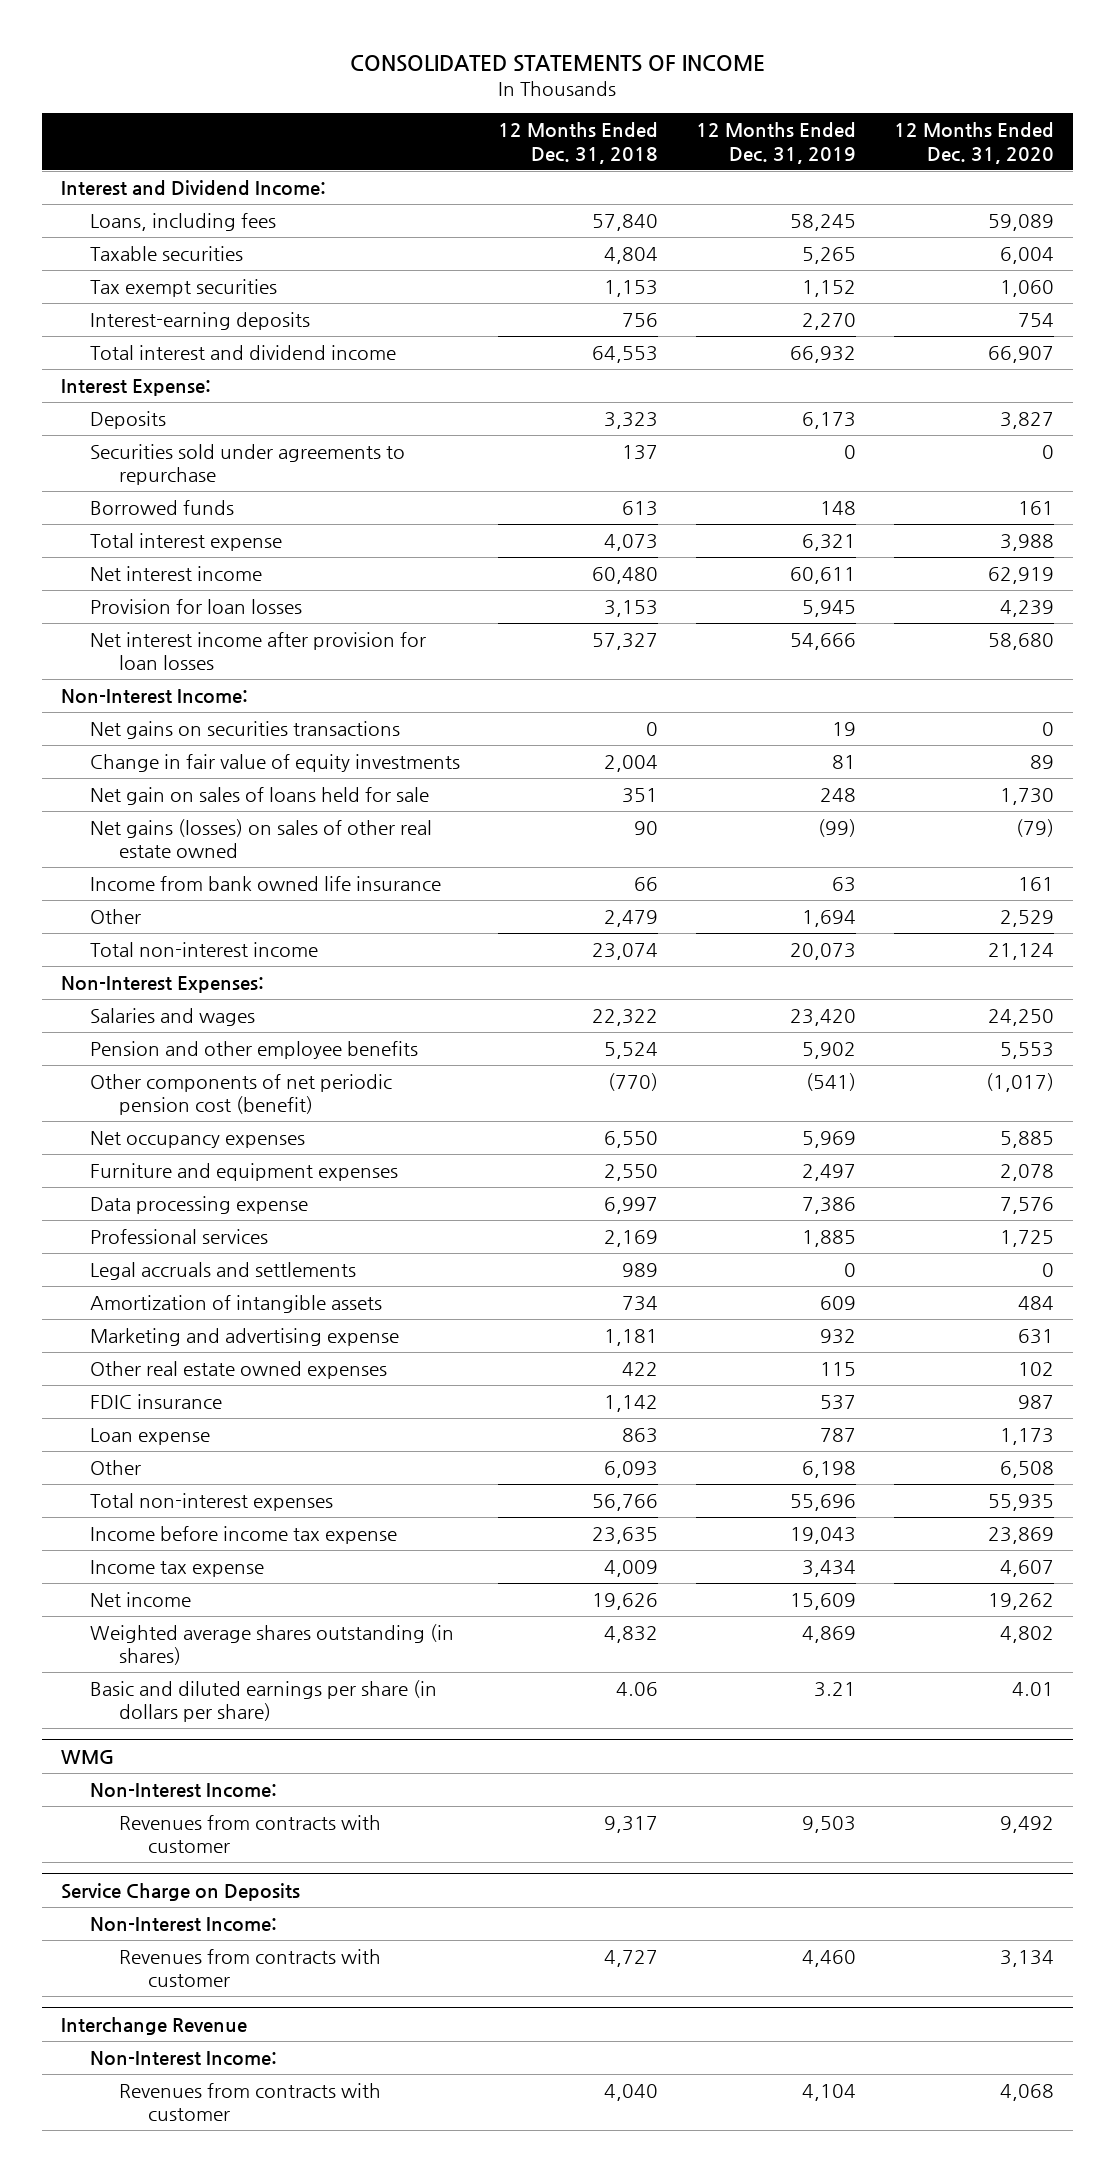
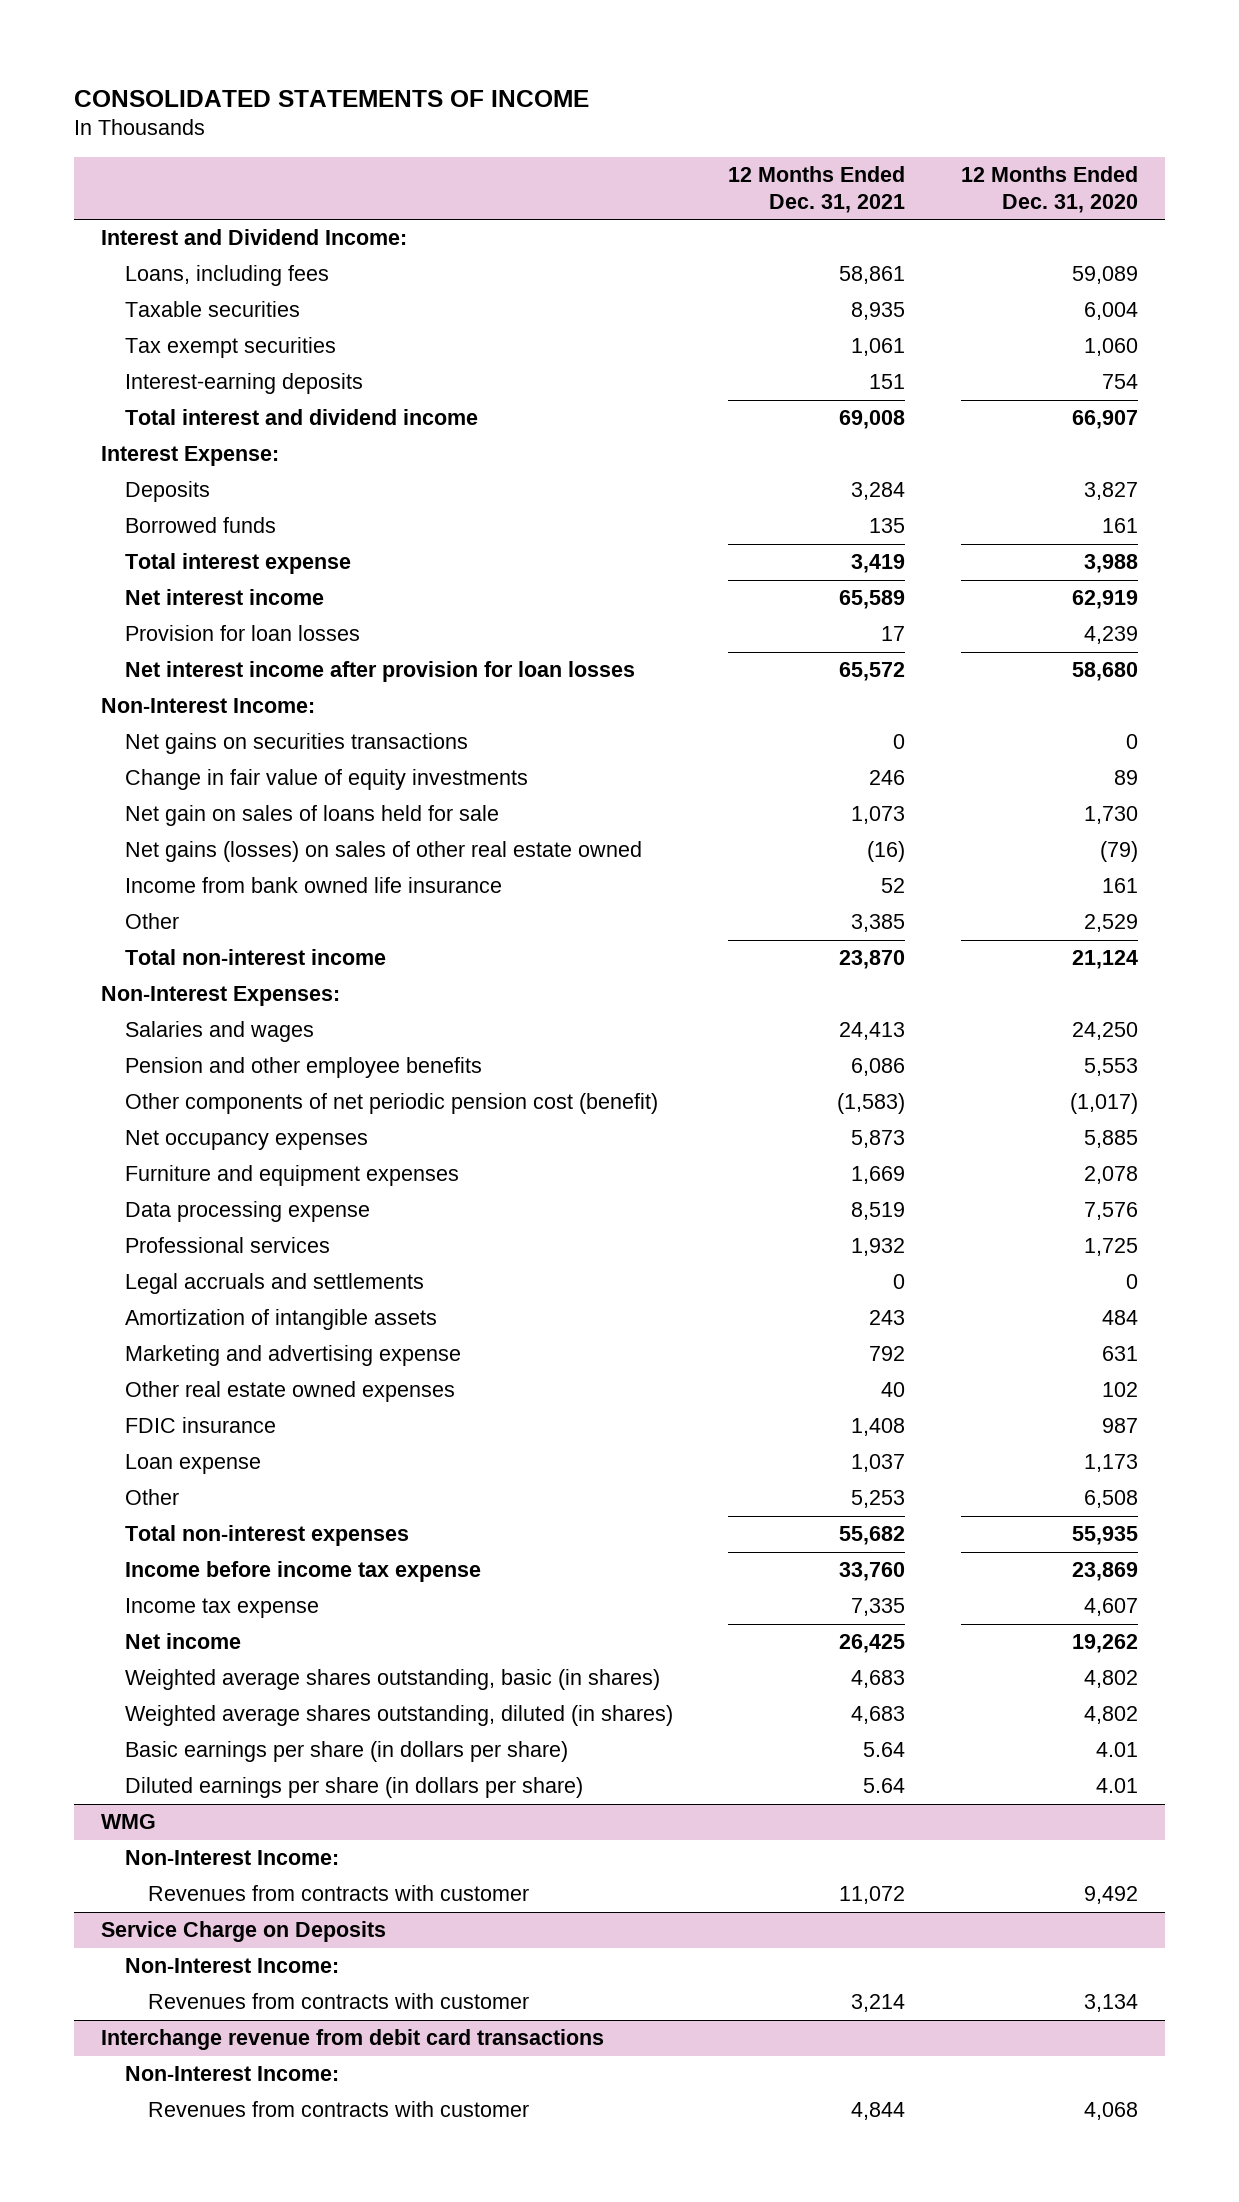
- | 12 Months Ended Dec. 31, 2018 | 12 Months Ended Dec. 31, 2019 | 12 Months Ended Dec. 31, 2020
+ | 12 Months Ended Dec. 31, 2021 | 12 Months Ended Dec. 31, 2020
- Securities sold under agreements to repurchase | 137 | 0 | 0
- Weighted average shares outstanding (in shares) | 4,832 | 4,869 | 4,802
- Basic and diluted earnings per share (in dollars per share) | 4.06 | 3.21 | 4.01
+ Weighted average shares outstanding, basic (in shares) | 4,683 | 4,802
+ Weighted average shares outstanding, diluted (in shares) | 4,683 | 4,802
+ Basic earnings per share (in dollars per share) | 5.64 | 4.01
+ Diluted earnings per share (in dollars per share) | 5.64 | 4.01
- Interchange Revenue
+ Interchange revenue from debit card transactions

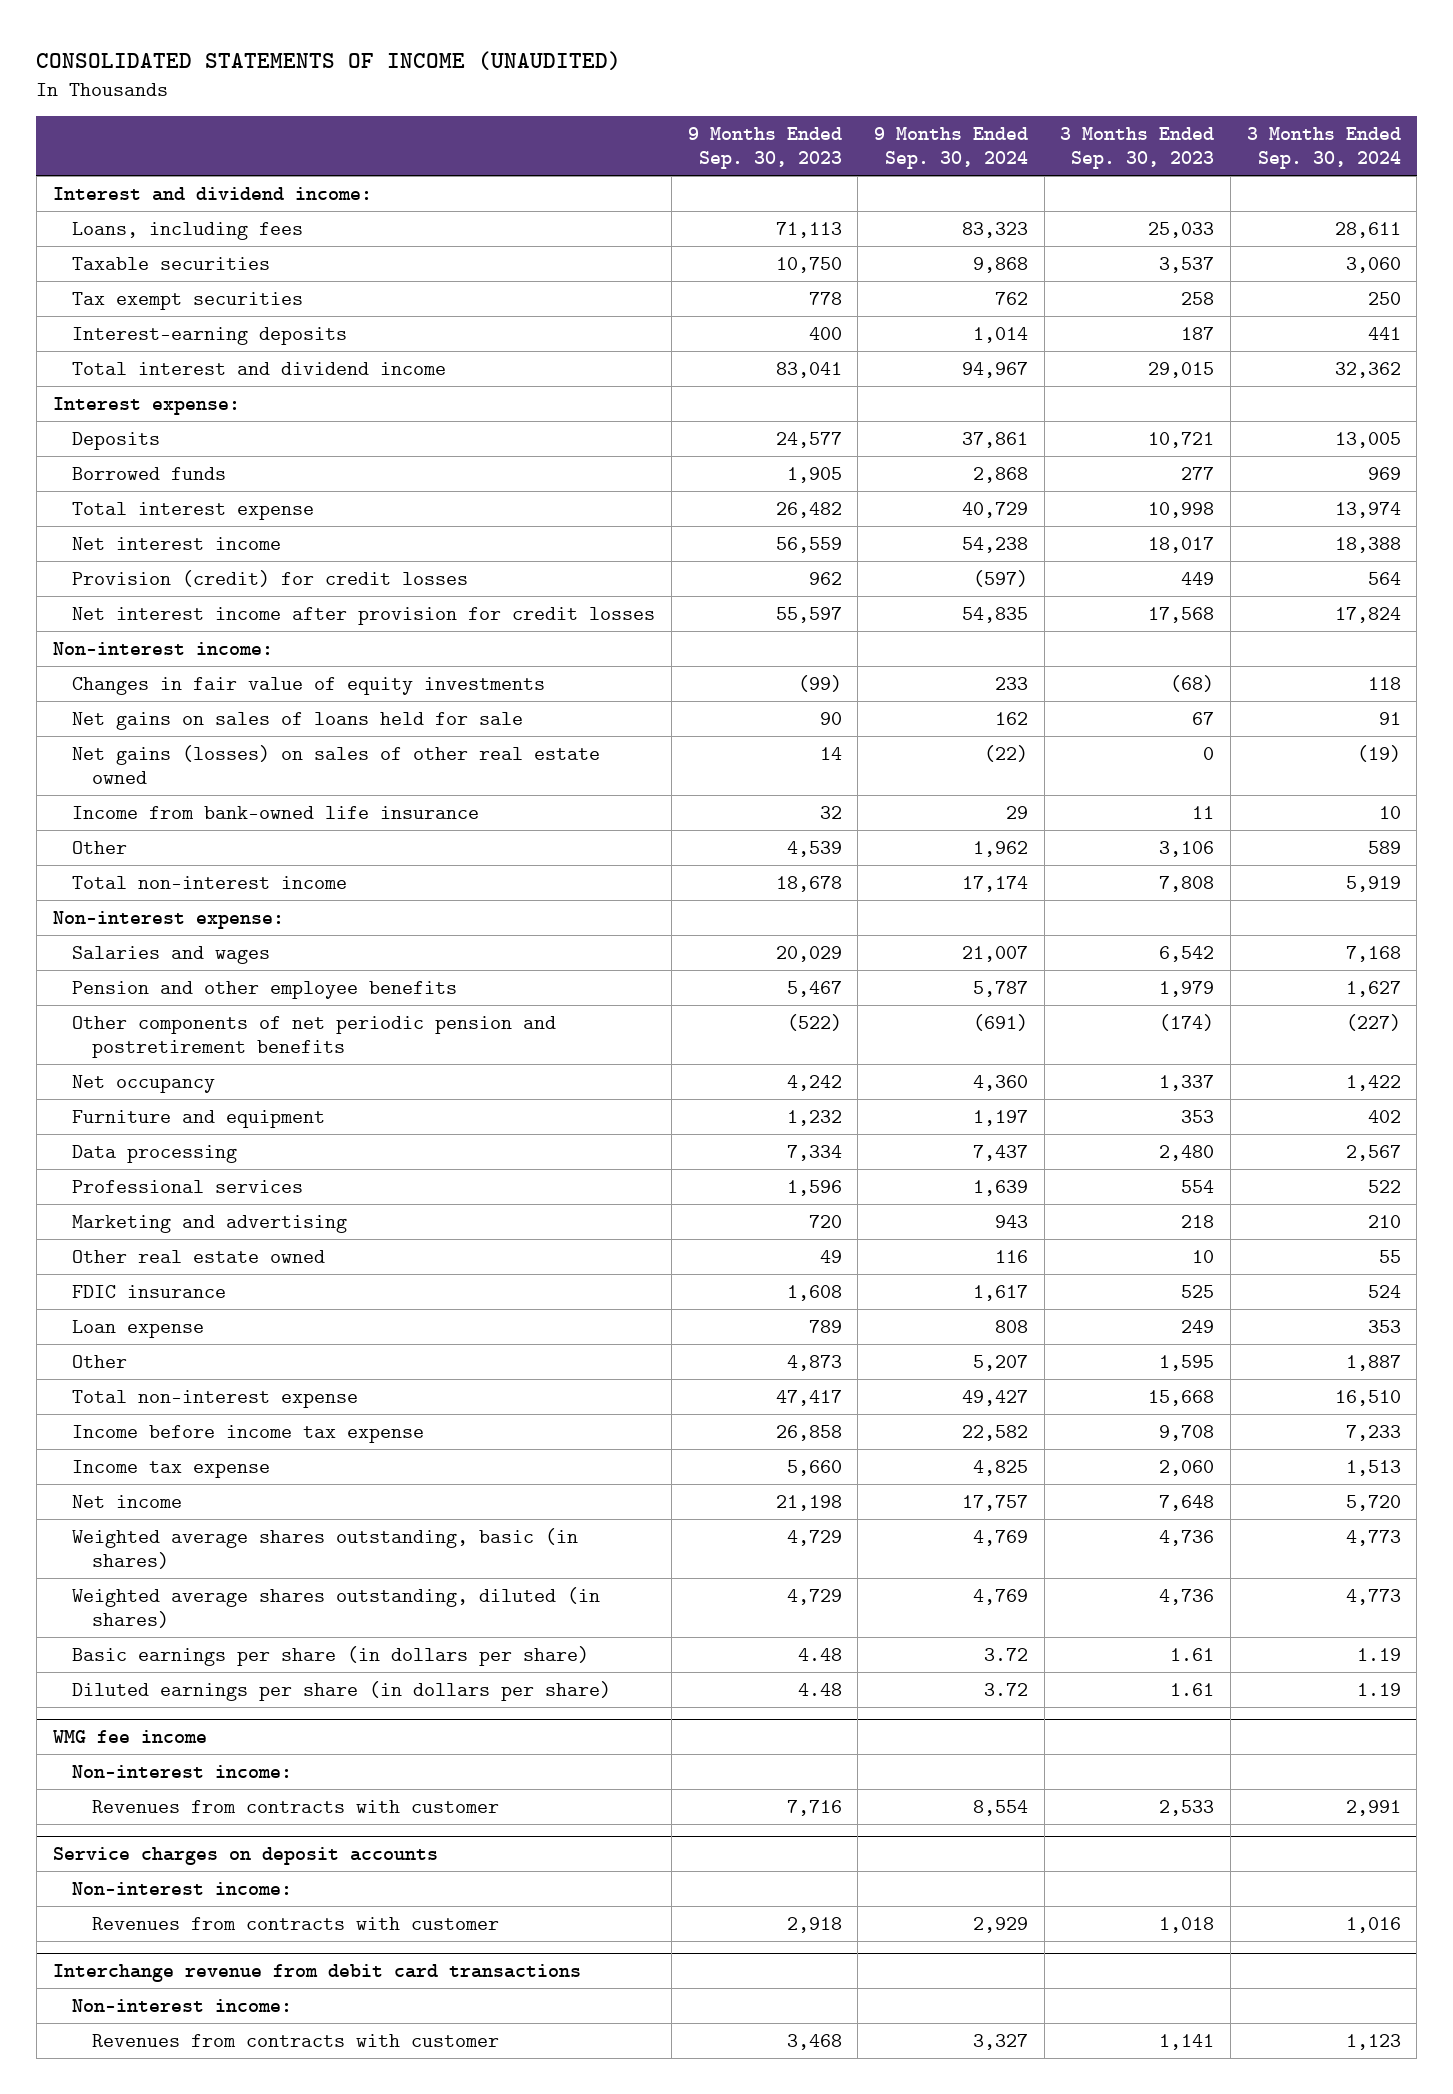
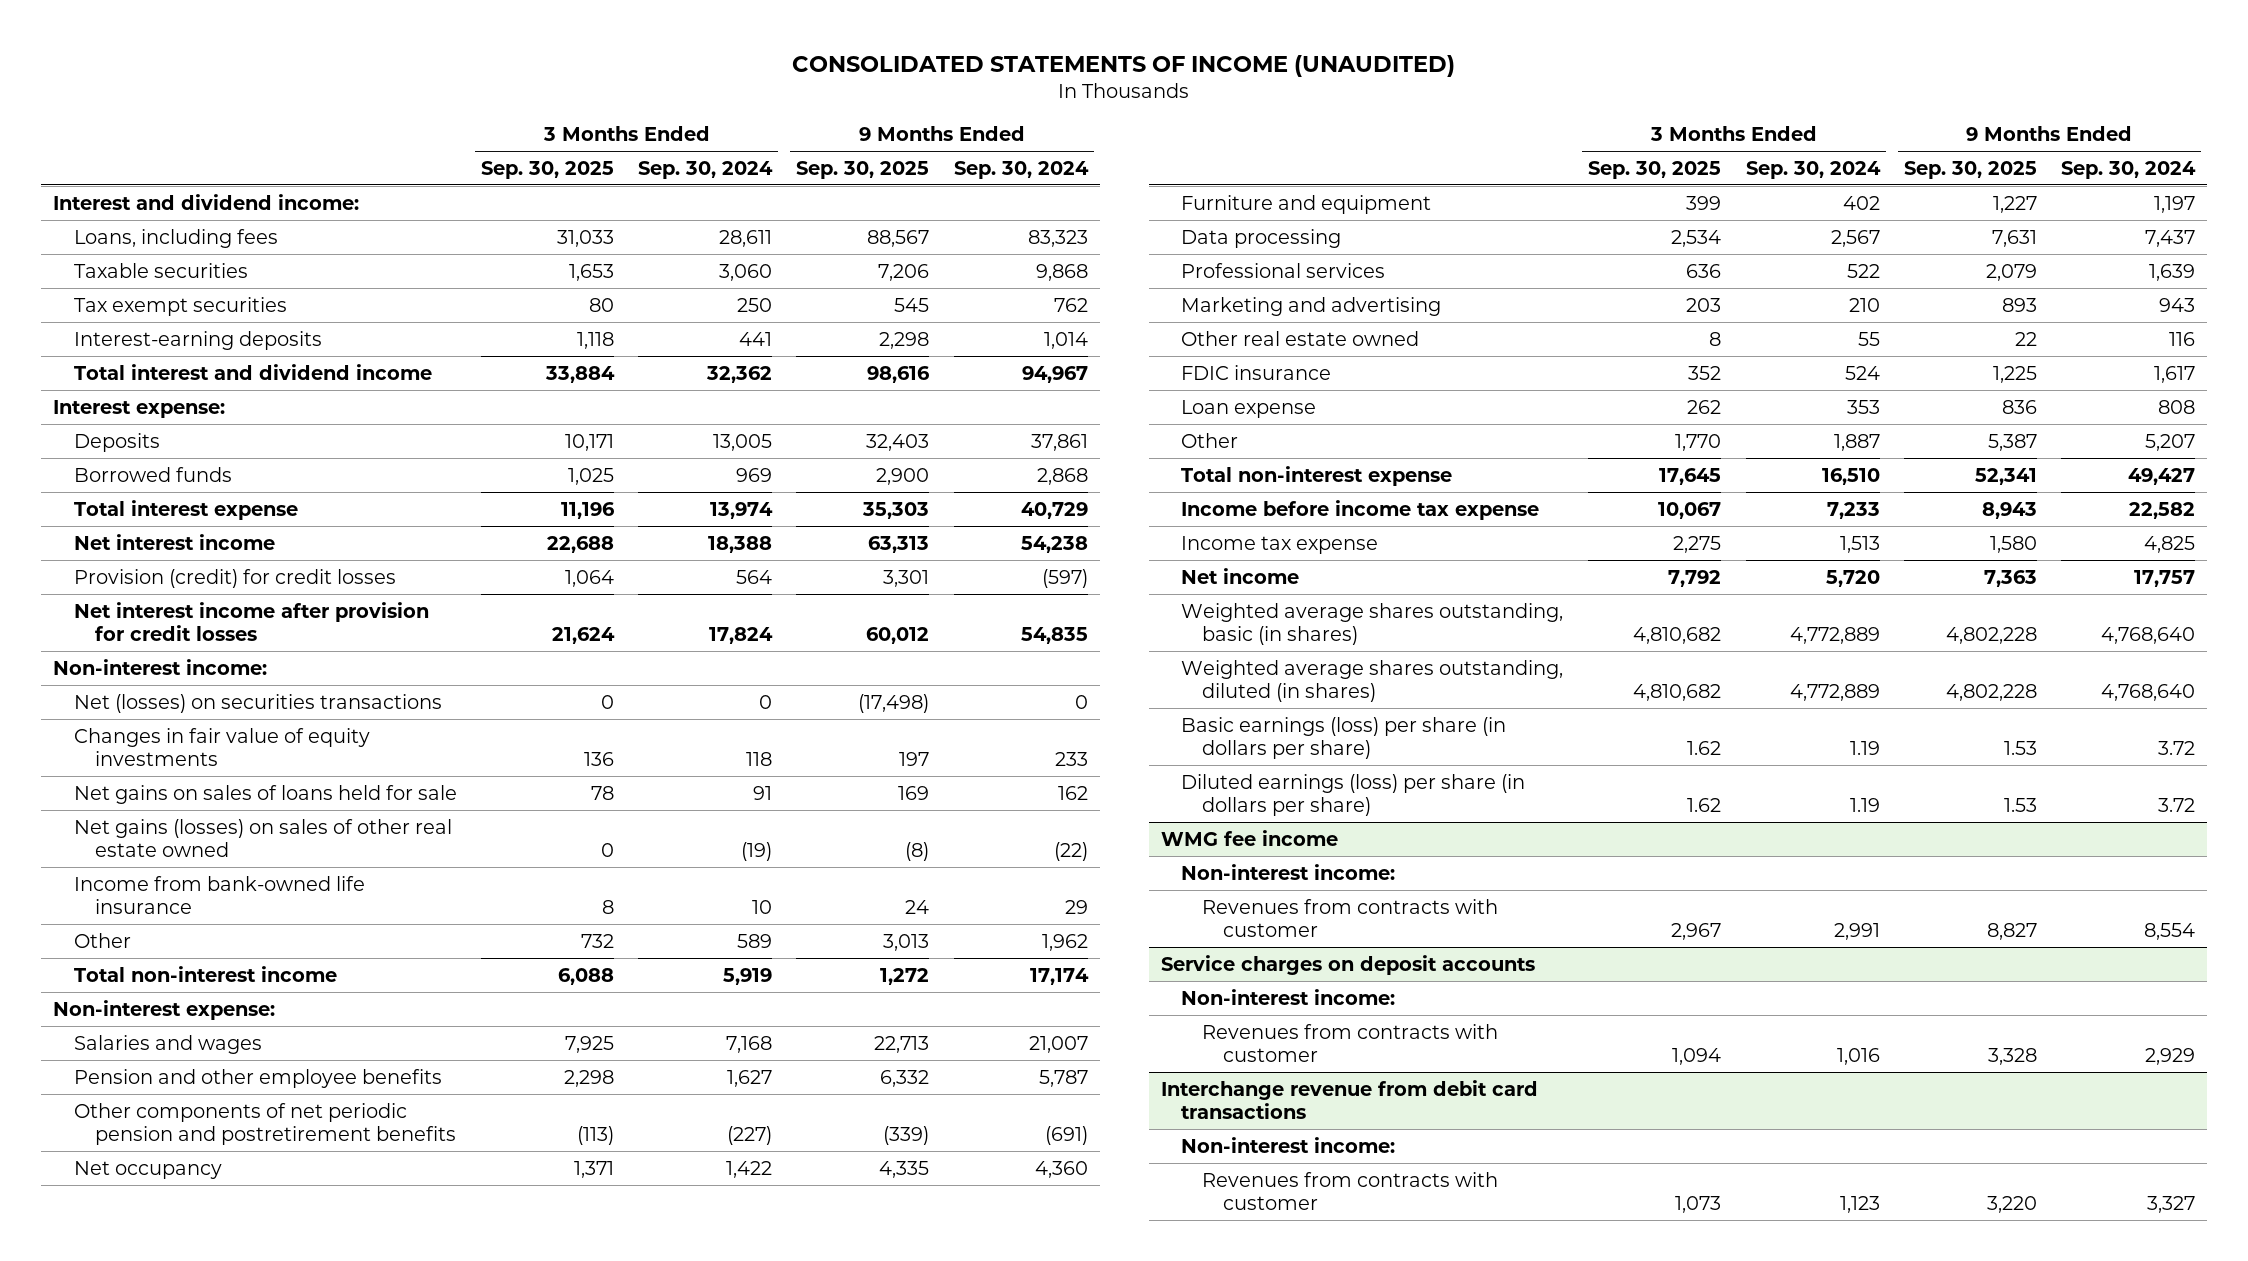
- | 9 Months Ended Sep. 30, 2023 | 9 Months Ended Sep. 30, 2024 | 3 Months Ended Sep. 30, 2023 | 3 Months Ended Sep. 30, 2024
+ | 3 Months Ended Sep. 30, 2025 | 3 Months Ended Sep. 30, 2024 | 9 Months Ended Sep. 30, 2025 | 9 Months Ended Sep. 30, 2024
+ Net (losses) on securities transactions | 0 | 0 | (17,498) | 0
- Weighted average shares outstanding, basic (in shares) | 4,729 | 4,769 | 4,736 | 4,773
- Weighted average shares outstanding, diluted (in shares) | 4,729 | 4,769 | 4,736 | 4,773
- Basic earnings per share (in dollars per share) | 4.48 | 3.72 | 1.61 | 1.19
- Diluted earnings per share (in dollars per share) | 4.48 | 3.72 | 1.61 | 1.19
+ Weighted average shares outstanding, basic (in shares) | 4,810,682 | 4,772,889 | 4,802,228 | 4,768,640
+ Weighted average shares outstanding, diluted (in shares) | 4,810,682 | 4,772,889 | 4,802,228 | 4,768,640
+ Basic earnings (loss) per share (in dollars per share) | 1.62 | 1.19 | 1.53 | 3.72
+ Diluted earnings (loss) per share (in dollars per share) | 1.62 | 1.19 | 1.53 | 3.72

